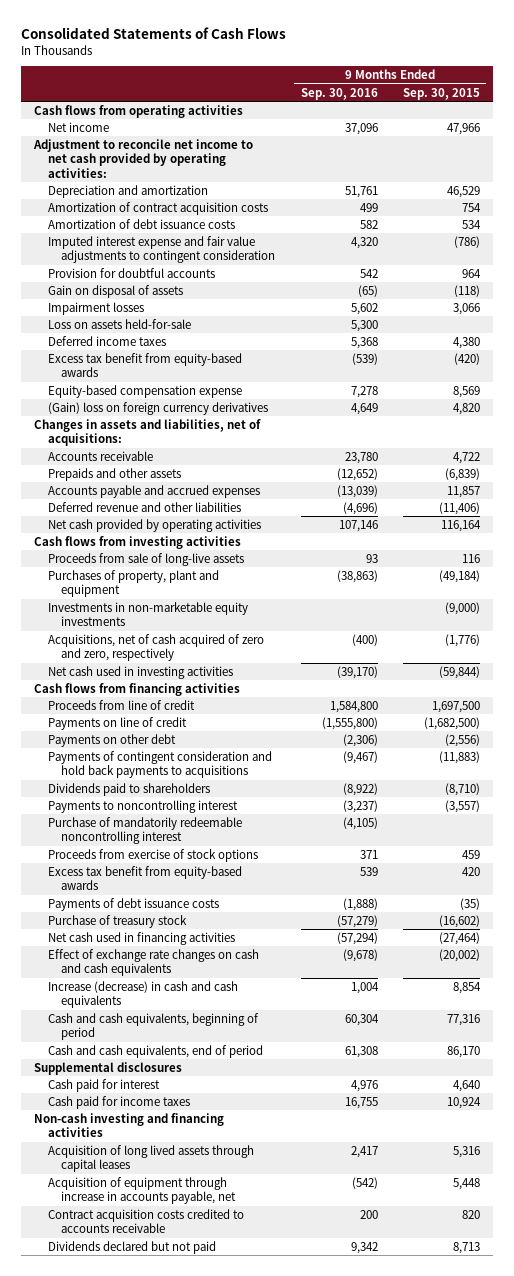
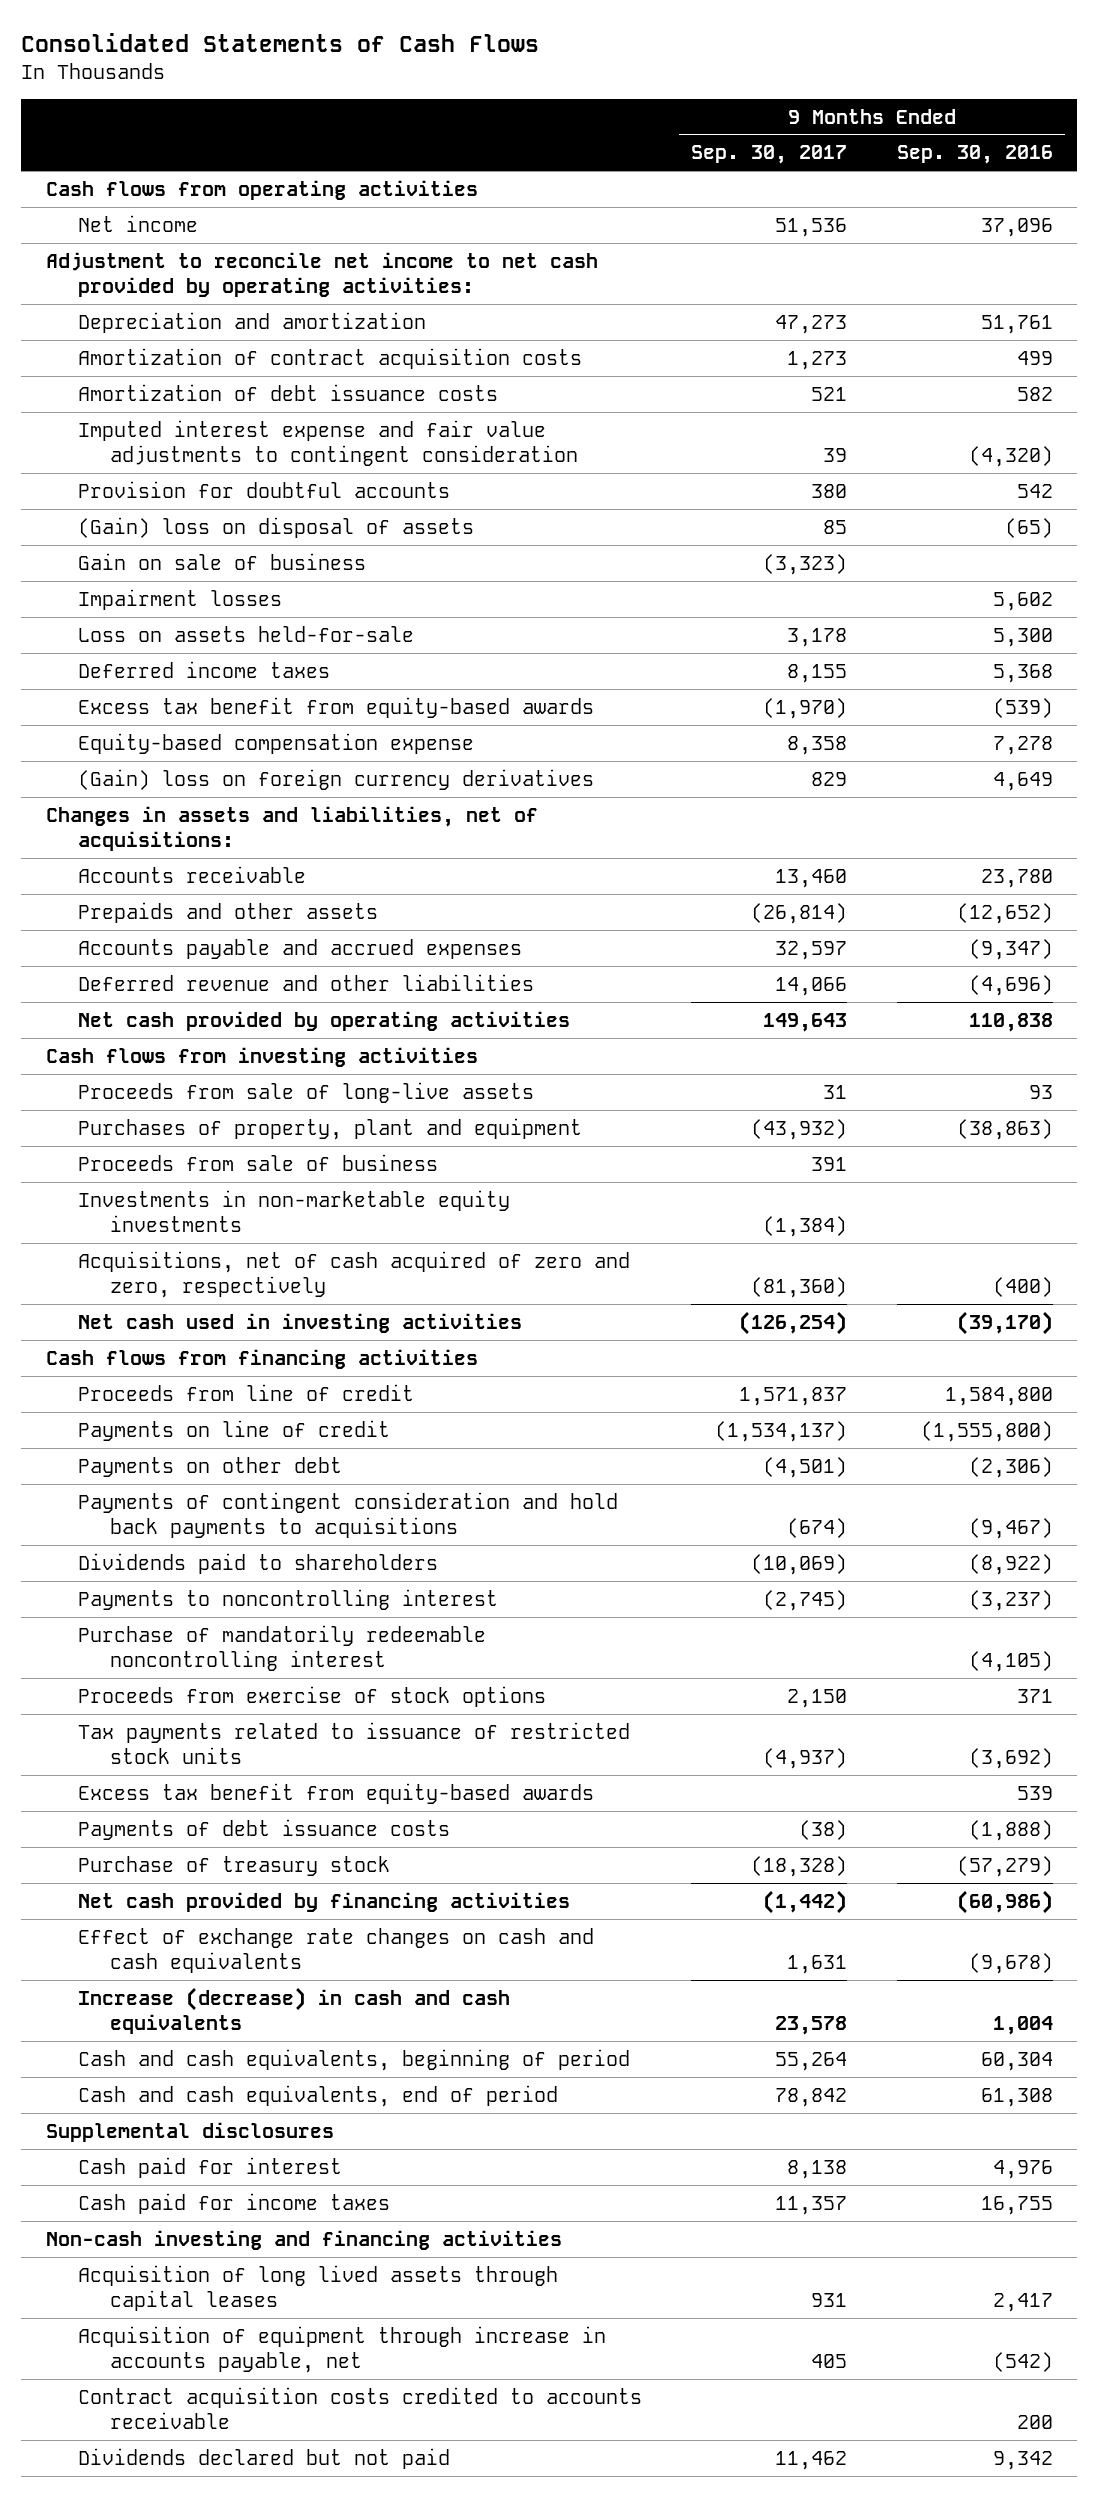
- | 9 Months Ended Sep. 30, 2016 | 9 Months Ended Sep. 30, 2015
+ | 9 Months Ended Sep. 30, 2017 | 9 Months Ended Sep. 30, 2016
- Imputed interest expense and fair value adjustments to contingent consideration | 4,320 | (786)
+ Imputed interest expense and fair value adjustments to contingent consideration | 39 | (4,320)
- Gain on disposal of assets | (65) | (118)
+ (Gain) loss on disposal of assets | 85 | (65)
+ Gain on sale of business | (3,323) |
- Accounts payable and accrued expenses | (13,039) | 11,857
+ Accounts payable and accrued expenses | 32,597 | (9,347)
- Net cash provided by operating activities | 107,146 | 116,164
+ Net cash provided by operating activities | 149,643 | 110,838
+ Proceeds from sale of business | 391 |
+ Tax payments related to issuance of restricted stock units | (4,937) | (3,692)
- Net cash used in financing activities | (57,294) | (27,464)
+ Net cash provided by financing activities | (1,442) | (60,986)

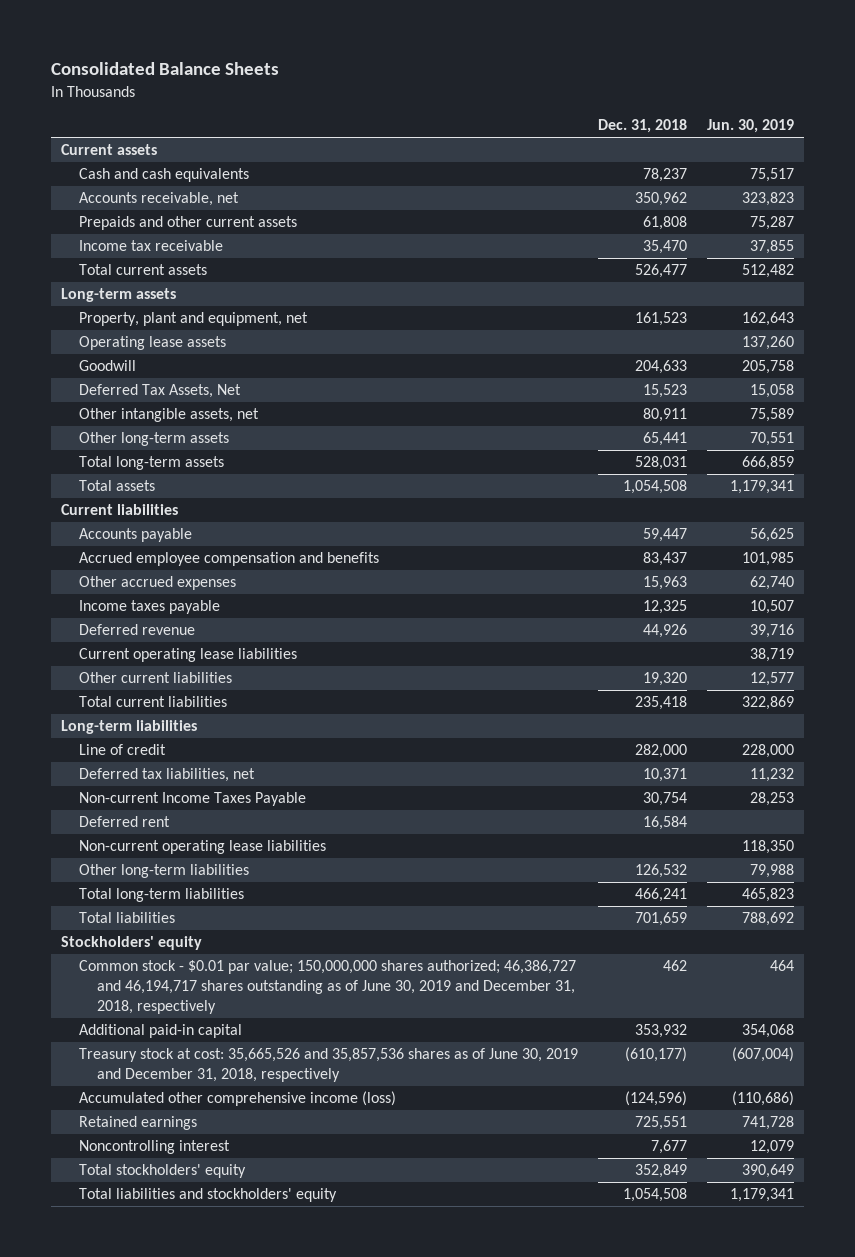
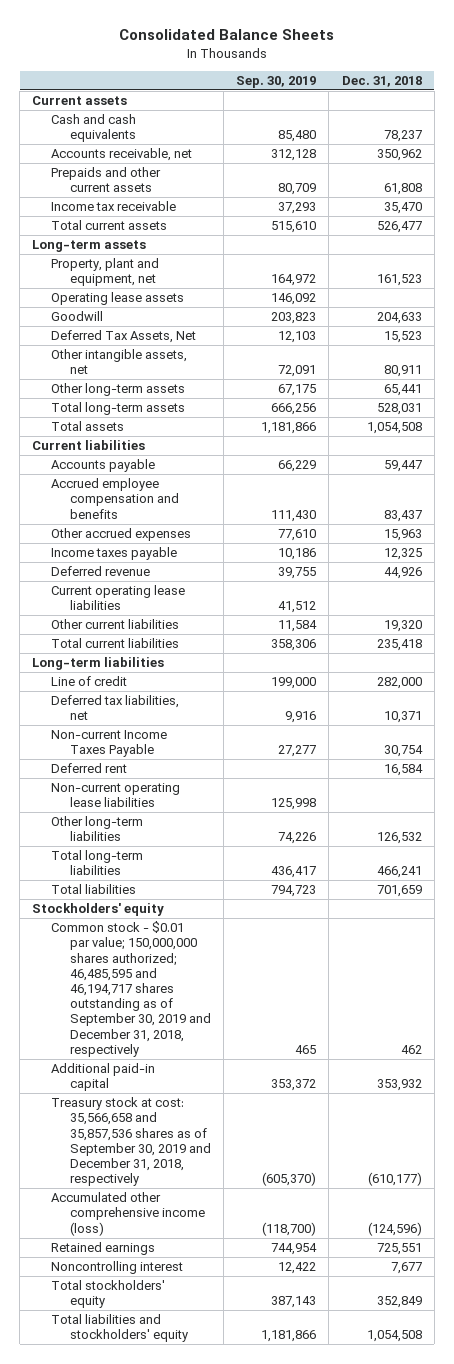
- | Dec. 31, 2018 | Jun. 30, 2019
+ | Sep. 30, 2019 | Dec. 31, 2018
- Common stock - $0.01 par value; 150,000,000 shares authorized; 46,386,727 and 46,194,717 shares outstanding as of June 30, 2019 and December 31, 2018, respectively | 462 | 464
+ Common stock - $0.01 par value; 150,000,000 shares authorized; 46,485,595 and 46,194,717 shares outstanding as of September 30, 2019 and December 31, 2018, respectively | 465 | 462
- Treasury stock at cost: 35,665,526 and 35,857,536 shares as of June 30, 2019 and December 31, 2018, respectively | (610,177) | (607,004)
+ Treasury stock at cost: 35,566,658 and 35,857,536 shares as of September 30, 2019 and December 31, 2018, respectively | (605,370) | (610,177)

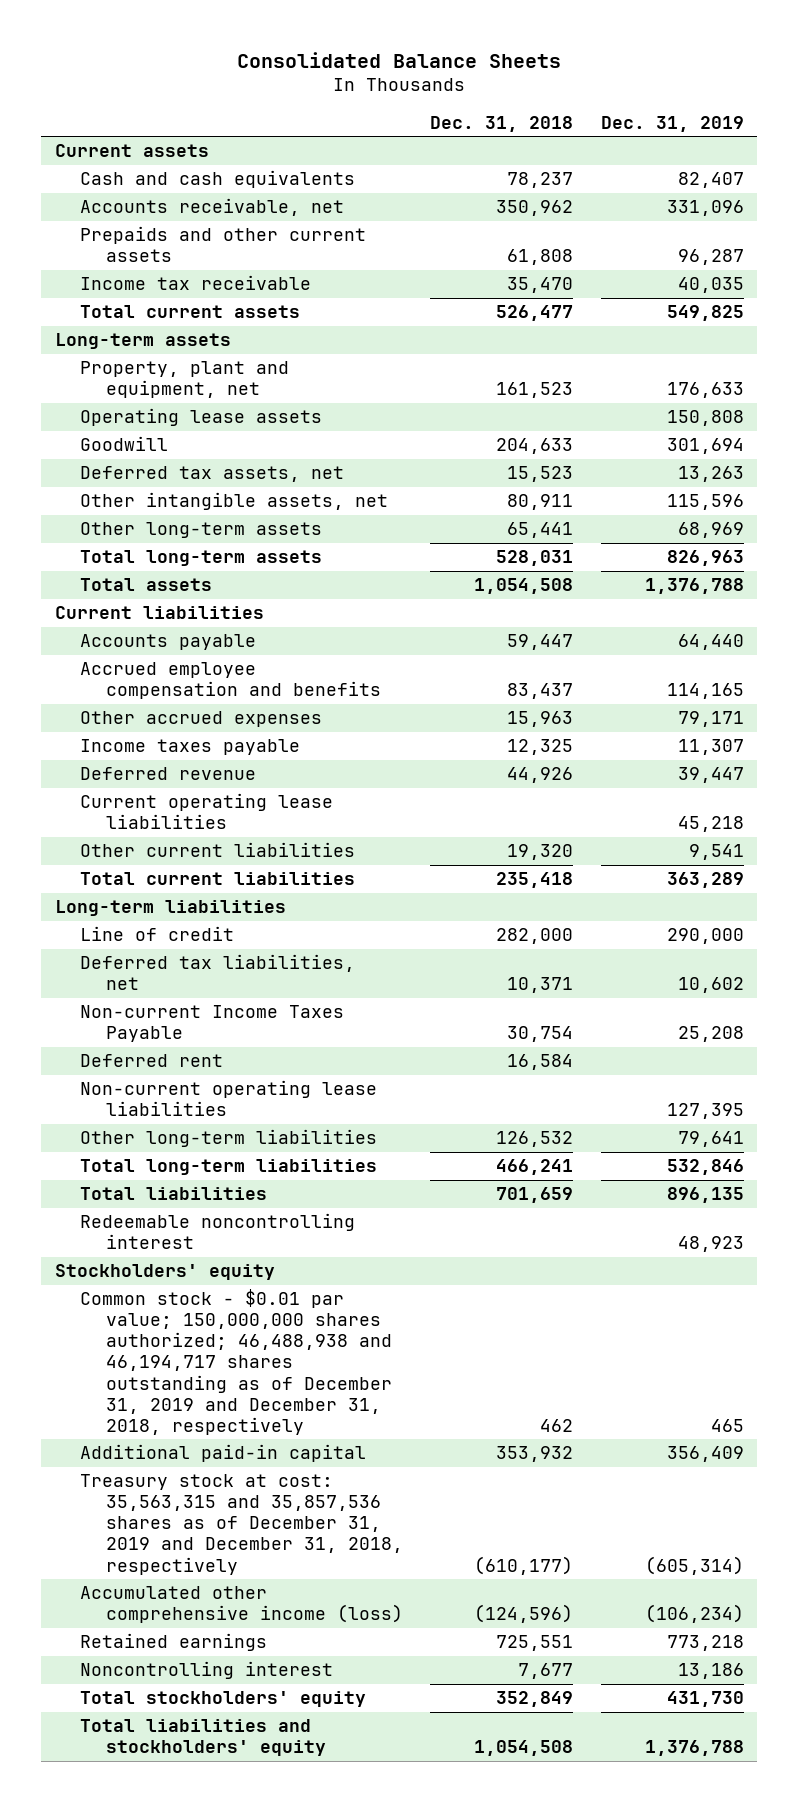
- | Sep. 30, 2019 | Dec. 31, 2018
+ | Dec. 31, 2018 | Dec. 31, 2019
- Deferred Tax Assets, Net | 12,103 | 15,523
+ Deferred tax assets, net | 15,523 | 13,263
+ Redeemable noncontrolling interest | | 48,923
- Common stock - $0.01 par value; 150,000,000 shares authorized; 46,485,595 and 46,194,717 shares outstanding as of September 30, 2019 and December 31, 2018, respectively | 465 | 462
+ Common stock - $0.01 par value; 150,000,000 shares authorized; 46,488,938 and 46,194,717 shares outstanding as of December 31, 2019 and December 31, 2018, respectively | 462 | 465
- Treasury stock at cost: 35,566,658 and 35,857,536 shares as of September 30, 2019 and December 31, 2018, respectively | (605,370) | (610,177)
+ Treasury stock at cost: 35,563,315 and 35,857,536 shares as of December 31, 2019 and December 31, 2018, respectively | (610,177) | (605,314)

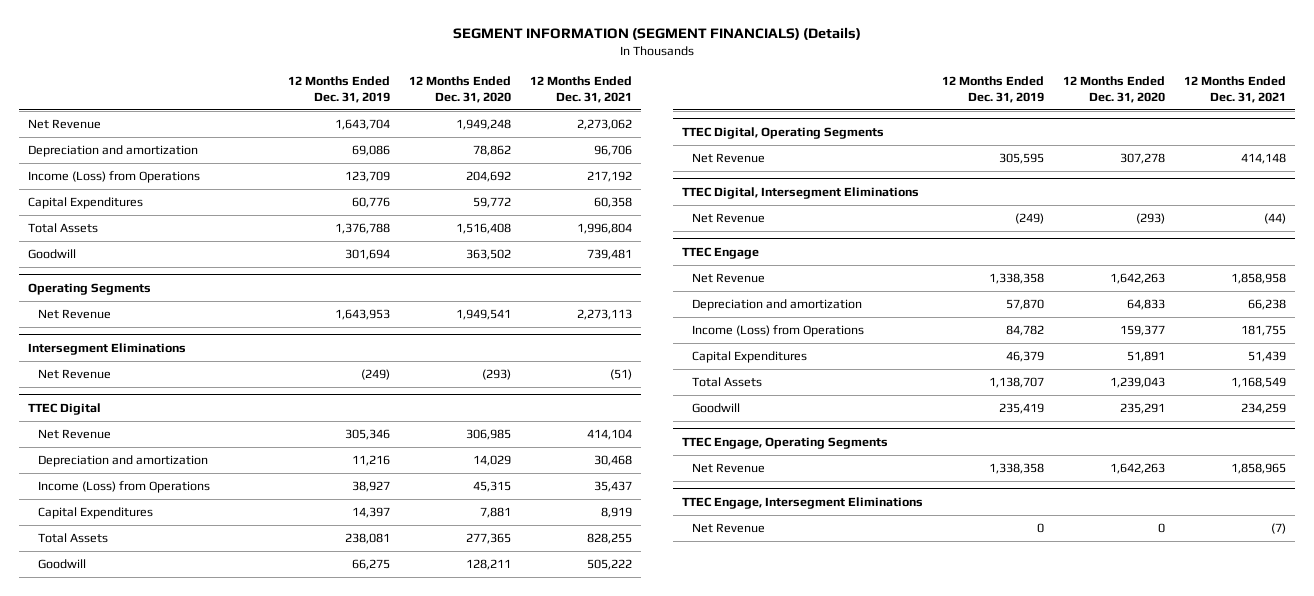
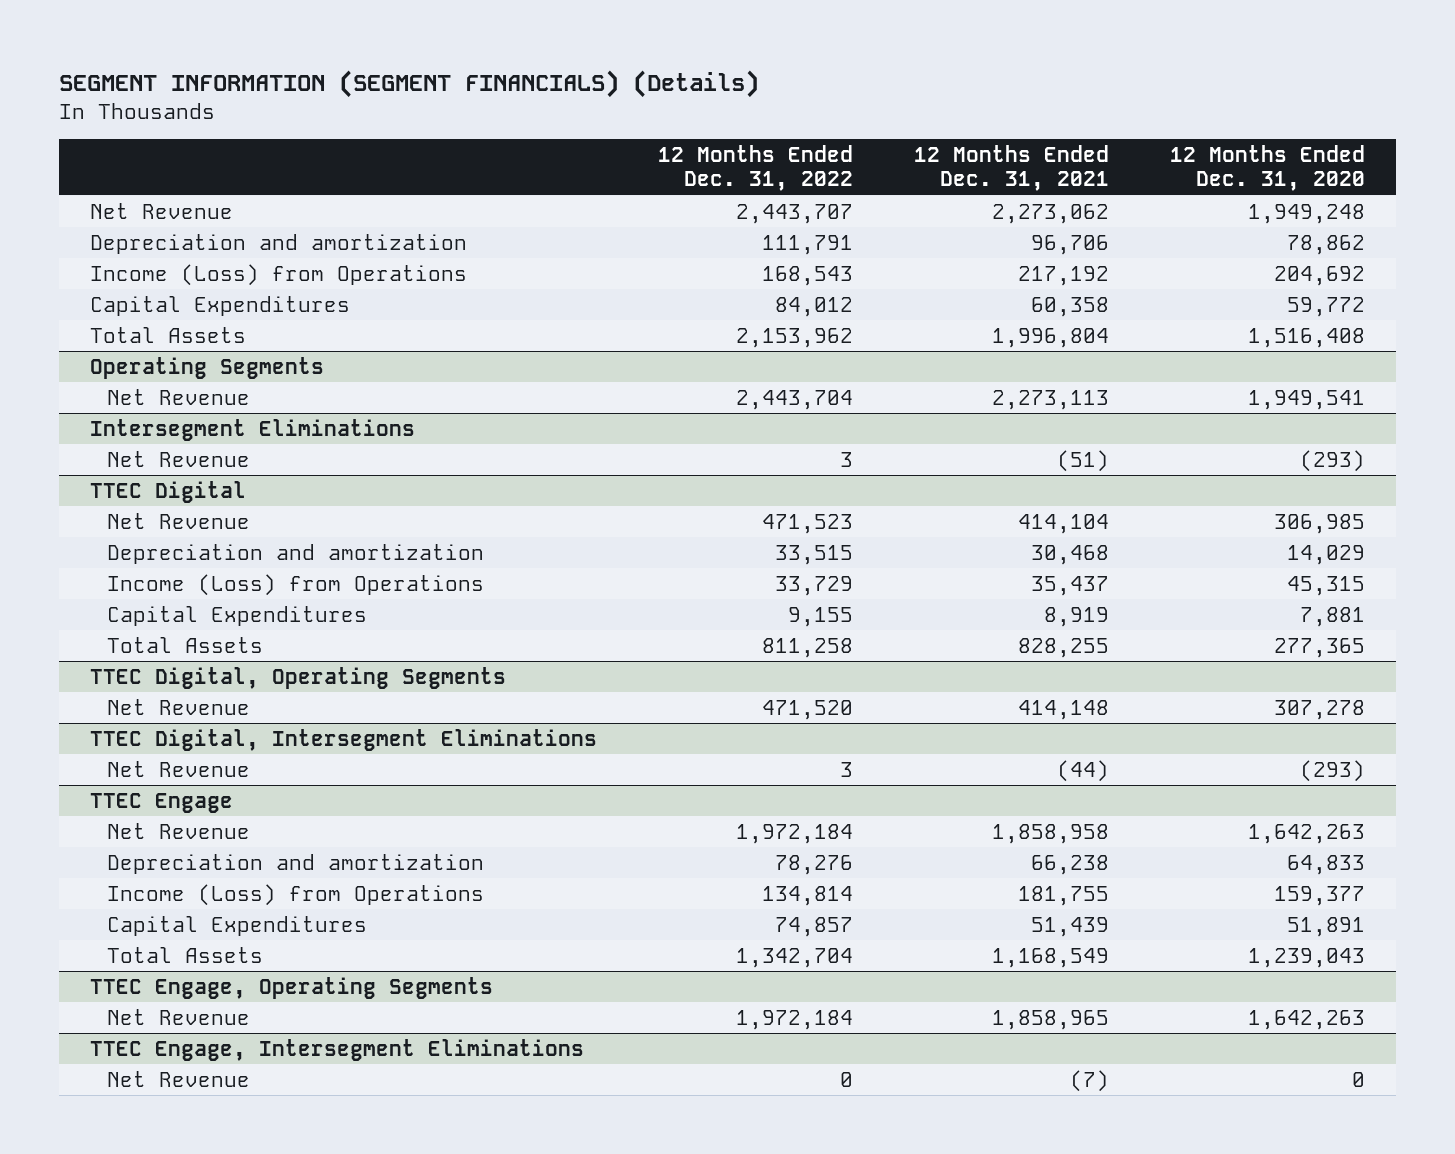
- | 12 Months Ended Dec. 31, 2019 | 12 Months Ended Dec. 31, 2020 | 12 Months Ended Dec. 31, 2021
+ | 12 Months Ended Dec. 31, 2022 | 12 Months Ended Dec. 31, 2021 | 12 Months Ended Dec. 31, 2020
- Goodwill | 301,694 | 363,502 | 739,481
@ TTEC Digital
- Goodwill | 66,275 | 128,211 | 505,222
@ TTEC Engage
- Goodwill | 235,419 | 235,291 | 234,259

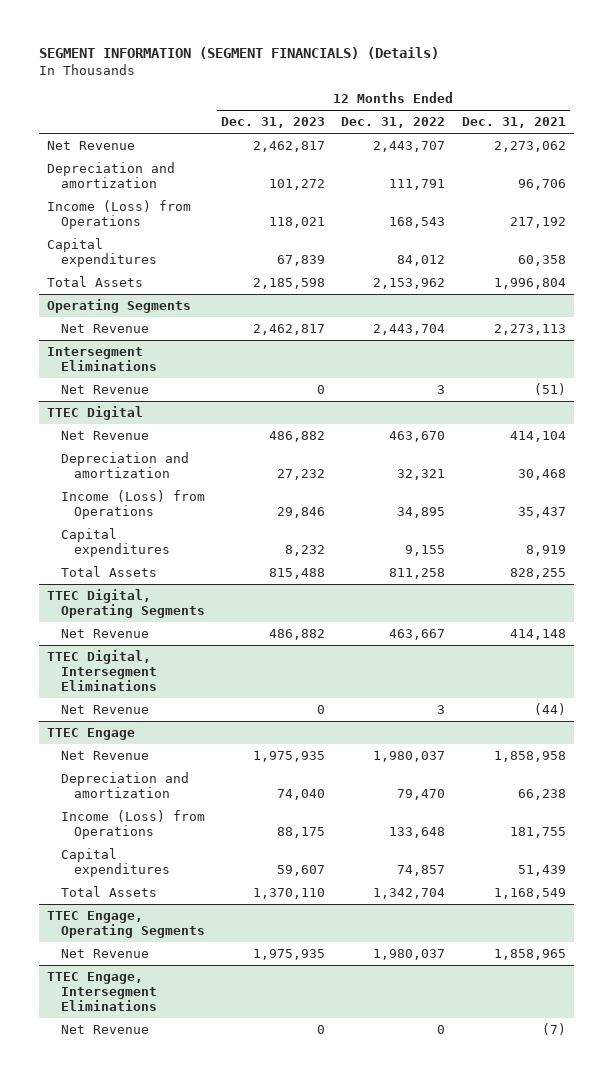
- | 12 Months Ended Dec. 31, 2022 | 12 Months Ended Dec. 31, 2021 | 12 Months Ended Dec. 31, 2020
+ | 12 Months Ended Dec. 31, 2023 | 12 Months Ended Dec. 31, 2022 | 12 Months Ended Dec. 31, 2021
- Capital Expenditures | 84,012 | 60,358 | 59,772
+ Capital expenditures | 67,839 | 84,012 | 60,358
@ TTEC Digital
- Net Revenue | 471,523 | 414,104 | 306,985
- Depreciation and amortization | 33,515 | 30,468 | 14,029
- Income (Loss) from Operations | 33,729 | 35,437 | 45,315
- Capital Expenditures | 9,155 | 8,919 | 7,881
+ Net Revenue | 486,882 | 463,670 | 414,104
+ Depreciation and amortization | 27,232 | 32,321 | 30,468
+ Income (Loss) from Operations | 29,846 | 34,895 | 35,437
+ Capital expenditures | 8,232 | 9,155 | 8,919
@ TTEC Digital, Operating Segments
- Net Revenue | 471,520 | 414,148 | 307,278
+ Net Revenue | 486,882 | 463,667 | 414,148
@ TTEC Engage
- Net Revenue | 1,972,184 | 1,858,958 | 1,642,263
- Depreciation and amortization | 78,276 | 66,238 | 64,833
- Income (Loss) from Operations | 134,814 | 181,755 | 159,377
- Capital Expenditures | 74,857 | 51,439 | 51,891
+ Net Revenue | 1,975,935 | 1,980,037 | 1,858,958
+ Depreciation and amortization | 74,040 | 79,470 | 66,238
+ Income (Loss) from Operations | 88,175 | 133,648 | 181,755
+ Capital expenditures | 59,607 | 74,857 | 51,439
@ TTEC Engage, Operating Segments
- Net Revenue | 1,972,184 | 1,858,965 | 1,642,263
+ Net Revenue | 1,975,935 | 1,980,037 | 1,858,965

